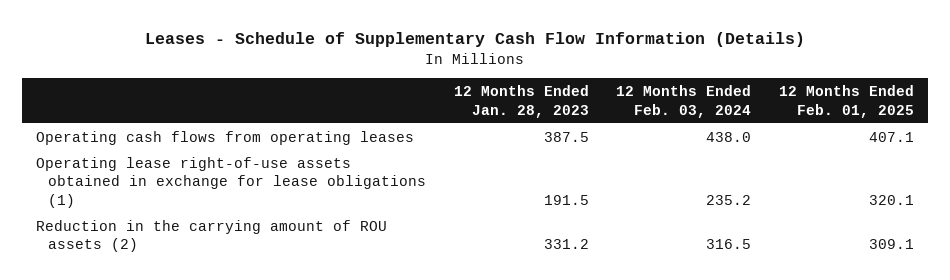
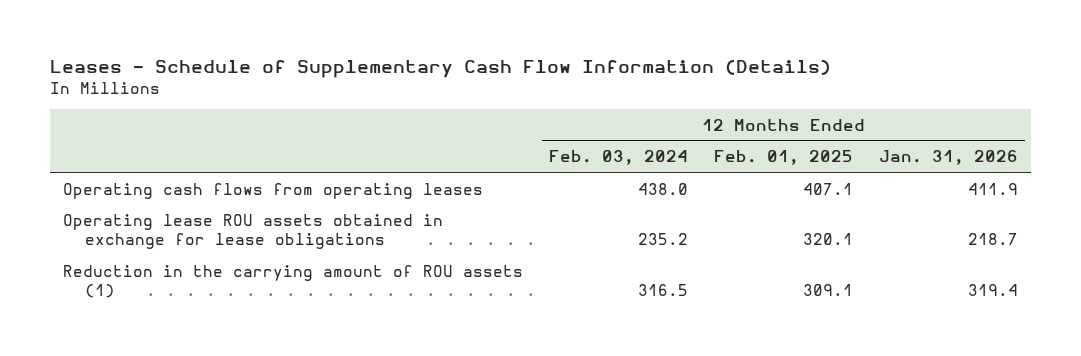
- | 12 Months Ended Jan. 28, 2023 | 12 Months Ended Feb. 03, 2024 | 12 Months Ended Feb. 01, 2025
+ | 12 Months Ended Feb. 03, 2024 | 12 Months Ended Feb. 01, 2025 | 12 Months Ended Jan. 31, 2026
- Operating lease right-of-use assets obtained in exchange for lease obligations (1) | 191.5 | 235.2 | 320.1
- Reduction in the carrying amount of ROU assets (2) | 331.2 | 316.5 | 309.1
+ Operating lease ROU assets obtained in exchange for lease obligations | 235.2 | 320.1 | 218.7
+ Reduction in the carrying amount of ROU assets (1) | 316.5 | 309.1 | 319.4

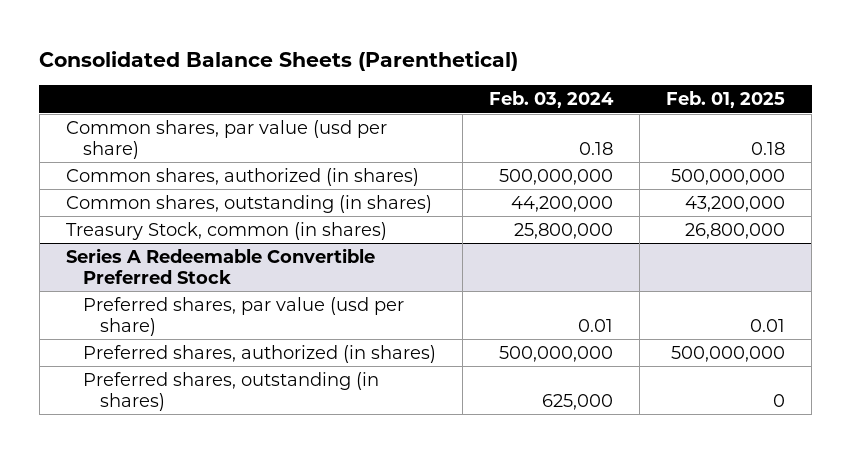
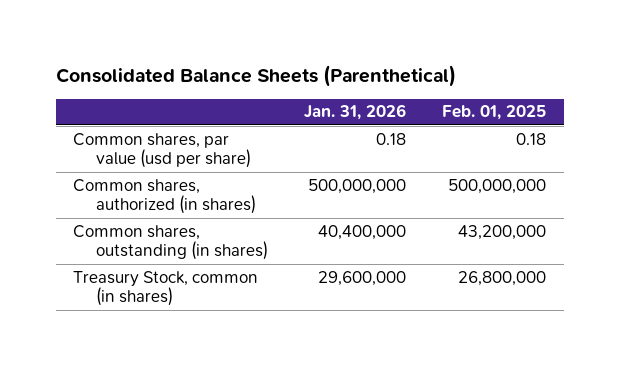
- | Feb. 03, 2024 | Feb. 01, 2025
+ | Jan. 31, 2026 | Feb. 01, 2025
- Series A Redeemable Convertible Preferred Stock
- Preferred shares, par value (usd per share) | 0.01 | 0.01
- Preferred shares, authorized (in shares) | 500,000,000 | 500,000,000
- Preferred shares, outstanding (in shares) | 625,000 | 0

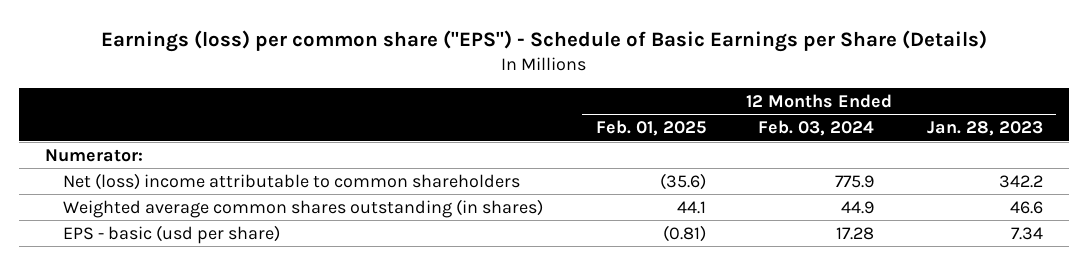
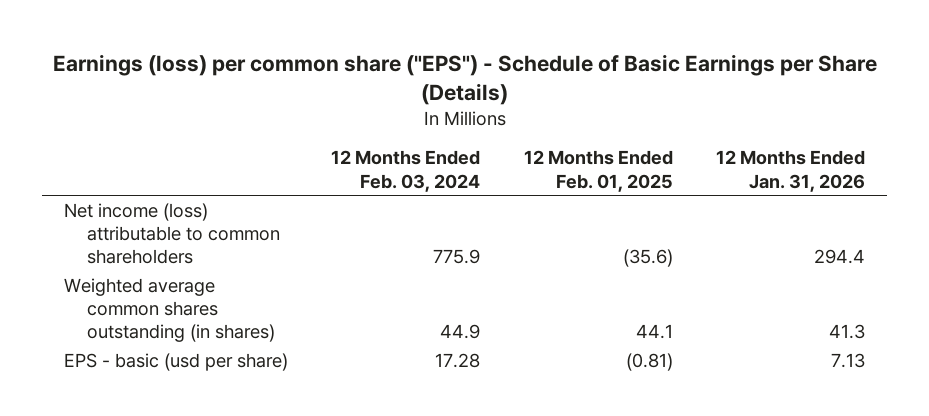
- | 12 Months Ended Feb. 01, 2025 | 12 Months Ended Feb. 03, 2024 | 12 Months Ended Jan. 28, 2023
+ | 12 Months Ended Feb. 03, 2024 | 12 Months Ended Feb. 01, 2025 | 12 Months Ended Jan. 31, 2026
- Numerator:
- Net (loss) income attributable to common shareholders | (35.6) | 775.9 | 342.2
+ Net income (loss) attributable to common shareholders | 775.9 | (35.6) | 294.4

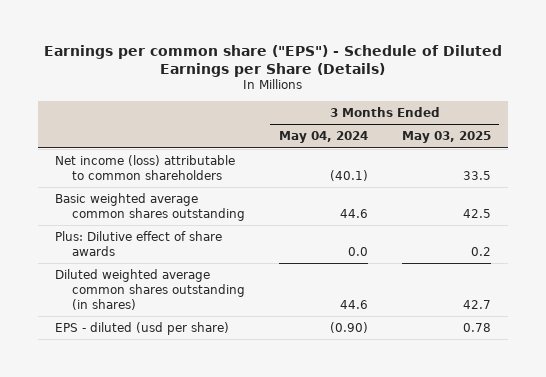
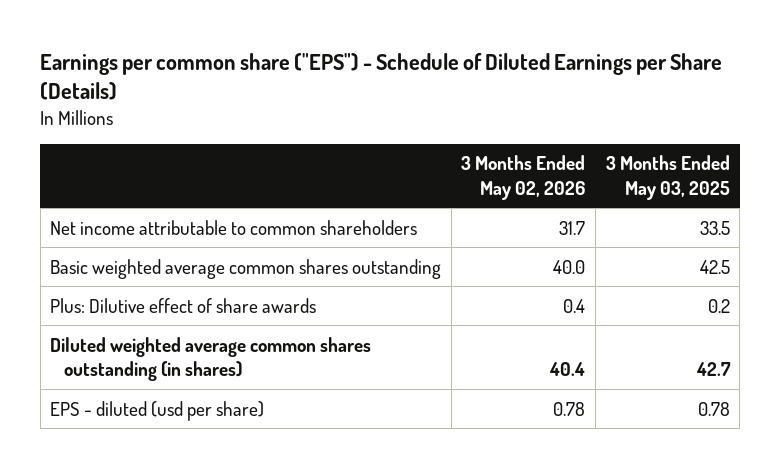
- | 3 Months Ended May 04, 2024 | 3 Months Ended May 03, 2025
+ | 3 Months Ended May 02, 2026 | 3 Months Ended May 03, 2025
- Net income (loss) attributable to common shareholders | (40.1) | 33.5
+ Net income attributable to common shareholders | 31.7 | 33.5

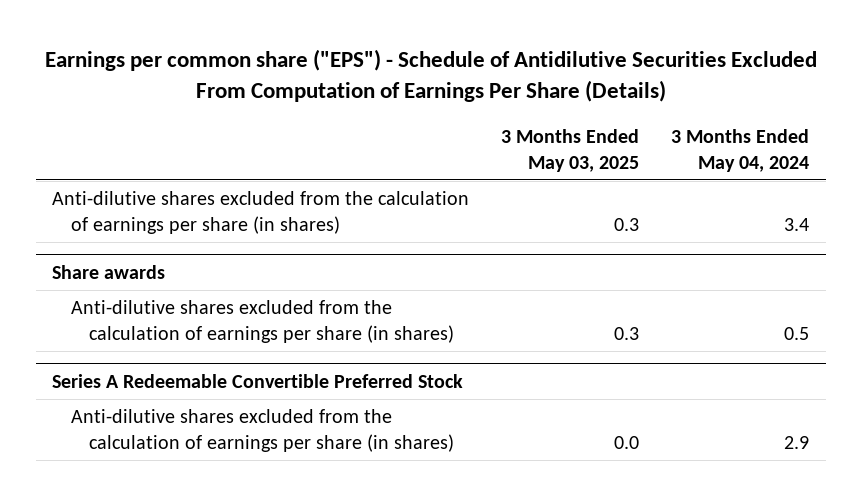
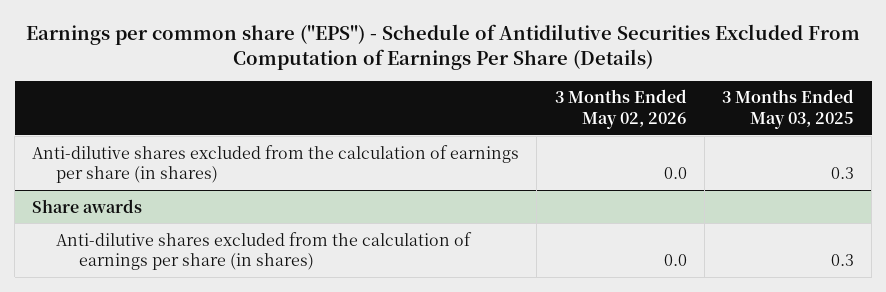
- | 3 Months Ended May 03, 2025 | 3 Months Ended May 04, 2024
+ | 3 Months Ended May 02, 2026 | 3 Months Ended May 03, 2025
- Series A Redeemable Convertible Preferred Stock
- Anti-dilutive shares excluded from the calculation of earnings per share (in shares) | 0.0 | 2.9

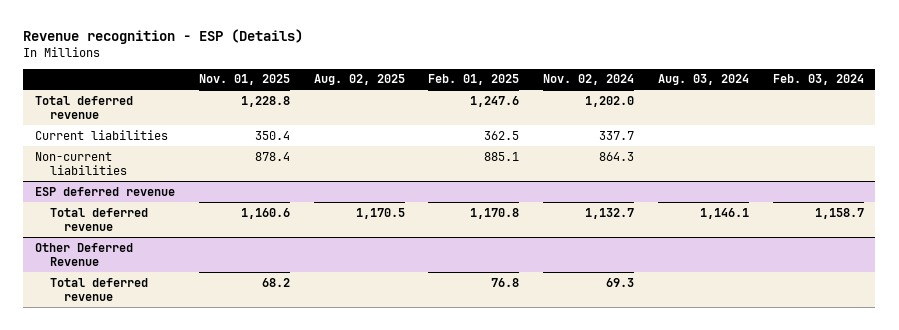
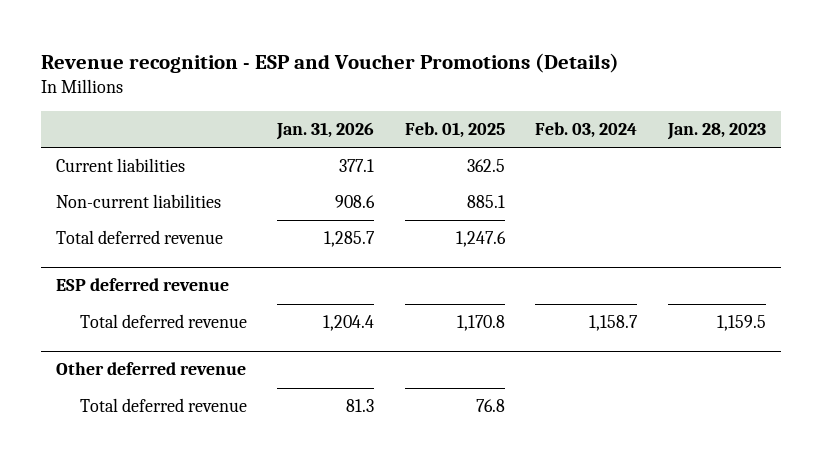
- Revenue recognition - ESP (Details)
+ Revenue recognition - ESP and Voucher Promotions (Details)
- | Nov. 01, 2025 | Aug. 02, 2025 | Feb. 01, 2025 | Nov. 02, 2024 | Aug. 03, 2024 | Feb. 03, 2024
+ | Jan. 31, 2026 | Feb. 01, 2025 | Feb. 03, 2024 | Jan. 28, 2023
moved down: Total deferred revenue | 1,285.7 | 1,247.6 | |
- Other Deferred Revenue
+ Other deferred revenue

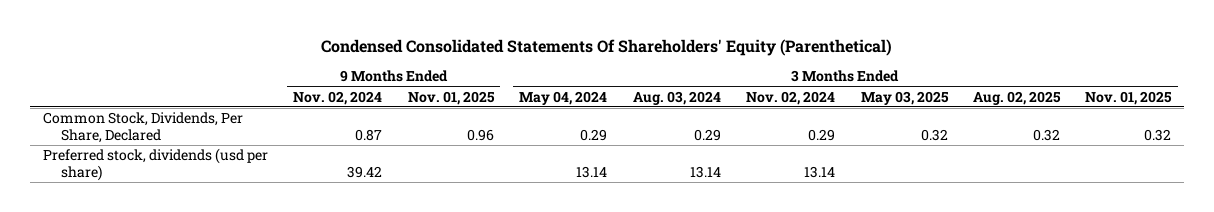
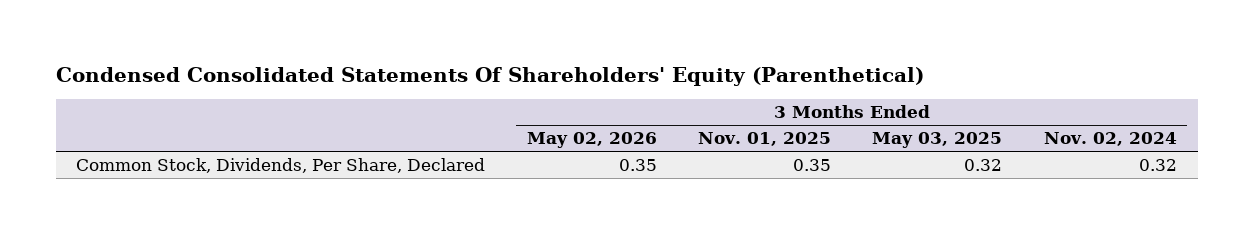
- | 9 Months Ended Nov. 02, 2024 | 9 Months Ended Nov. 01, 2025 | 3 Months Ended May 04, 2024 | 3 Months Ended Aug. 03, 2024 | 3 Months Ended Nov. 02, 2024 | 3 Months Ended May 03, 2025 | 3 Months Ended Aug. 02, 2025 | 3 Months Ended Nov. 01, 2025
+ | 3 Months Ended May 02, 2026 | 3 Months Ended Nov. 01, 2025 | 3 Months Ended May 03, 2025 | 3 Months Ended Nov. 02, 2024
- Common Stock, Dividends, Per Share, Declared | 0.87 | 0.96 | 0.29 | 0.29 | 0.29 | 0.32 | 0.32 | 0.32
- Preferred stock, dividends (usd per share) | 39.42 | | 13.14 | 13.14 | 13.14 | | |
+ Common Stock, Dividends, Per Share, Declared | 0.35 | 0.35 | 0.32 | 0.32

